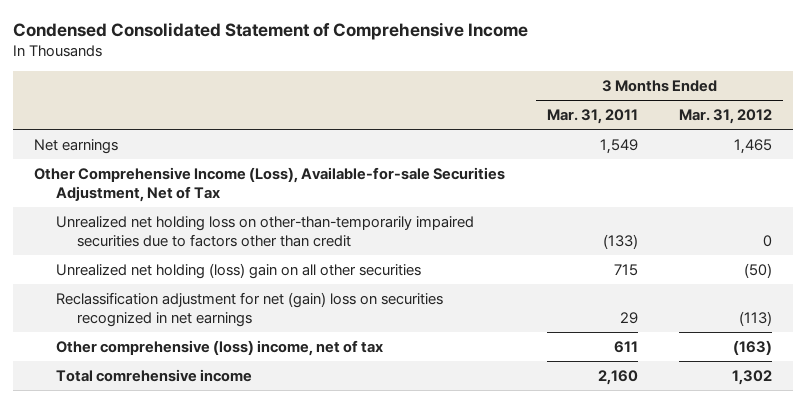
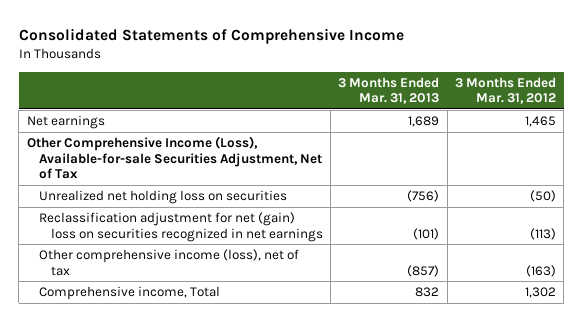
- Condensed Consolidated Statement of Comprehensive Income
+ Consolidated Statements of Comprehensive Income
- | 3 Months Ended Mar. 31, 2011 | 3 Months Ended Mar. 31, 2012
+ | 3 Months Ended Mar. 31, 2013 | 3 Months Ended Mar. 31, 2012
- Unrealized net holding loss on other-than-temporarily impaired securities due to factors other than credit | (133) | 0
- Unrealized net holding (loss) gain on all other securities | 715 | (50)
+ Unrealized net holding loss on securities | (756) | (50)
- Other comprehensive (loss) income, net of tax | 611 | (163)
- Total comrehensive income | 2,160 | 1,302
+ Other comprehensive income (loss), net of tax | (857) | (163)
+ Comprehensive income, Total | 832 | 1,302

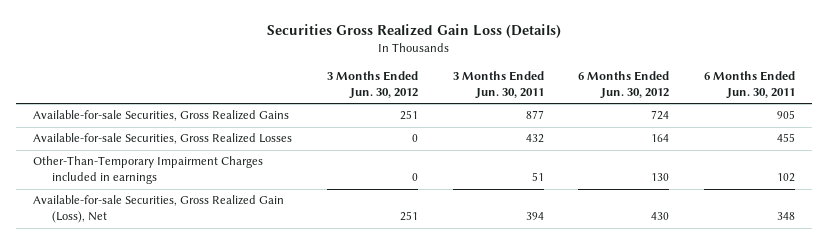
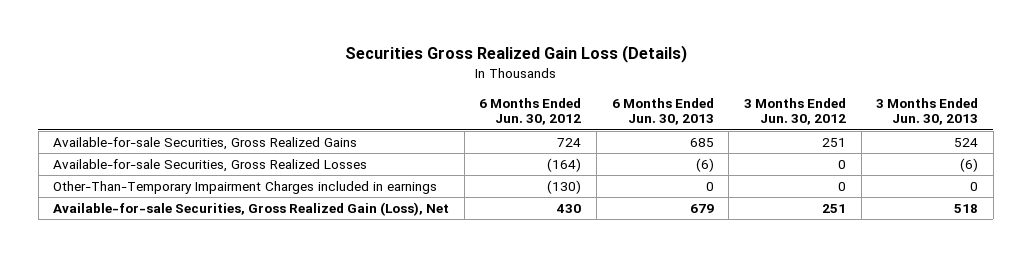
- | 3 Months Ended Jun. 30, 2012 | 3 Months Ended Jun. 30, 2011 | 6 Months Ended Jun. 30, 2012 | 6 Months Ended Jun. 30, 2011
+ | 6 Months Ended Jun. 30, 2012 | 6 Months Ended Jun. 30, 2013 | 3 Months Ended Jun. 30, 2012 | 3 Months Ended Jun. 30, 2013
- Available-for-sale Securities, Gross Realized Losses | 0 | 432 | 164 | 455
- Other-Than-Temporary Impairment Charges included in earnings | 0 | 51 | 130 | 102
+ Available-for-sale Securities, Gross Realized Losses | (164) | (6) | 0 | (6)
+ Other-Than-Temporary Impairment Charges included in earnings | (130) | 0 | 0 | 0

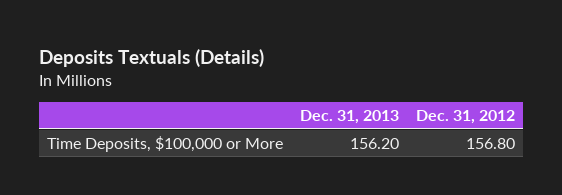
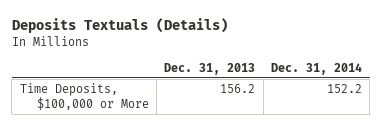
- | Dec. 31, 2013 | Dec. 31, 2012
+ | Dec. 31, 2013 | Dec. 31, 2014
- Time Deposits, $100,000 or More | 156.20 | 156.80
+ Time Deposits, $100,000 or More | 156.2 | 152.2

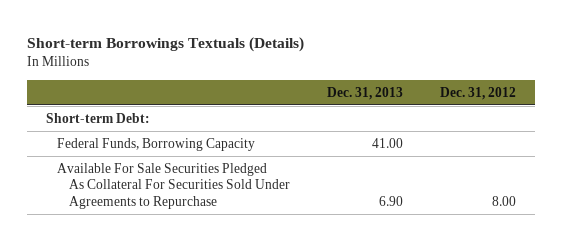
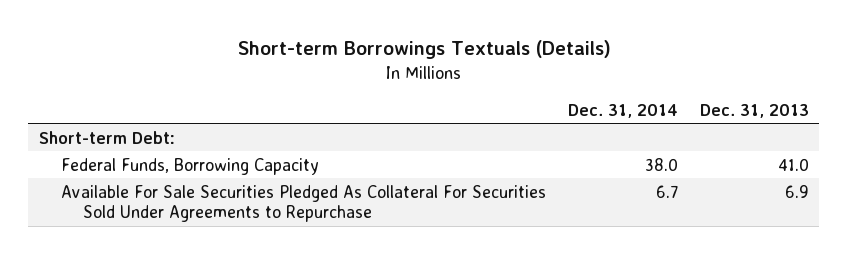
- | Dec. 31, 2013 | Dec. 31, 2012
+ | Dec. 31, 2014 | Dec. 31, 2013
- Federal Funds, Borrowing Capacity | 41.00 |
- Available For Sale Securities Pledged As Collateral For Securities Sold Under Agreements to Repurchase | 6.90 | 8.00
+ Federal Funds, Borrowing Capacity | 38.0 | 41.0
+ Available For Sale Securities Pledged As Collateral For Securities Sold Under Agreements to Repurchase | 6.7 | 6.9

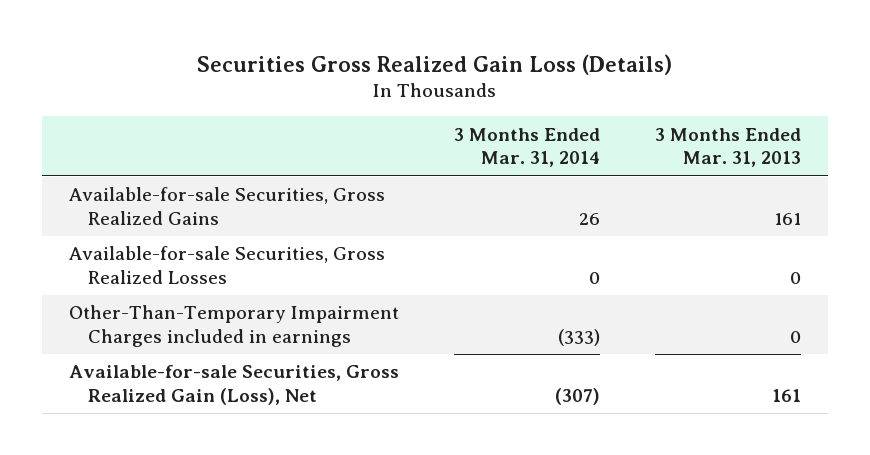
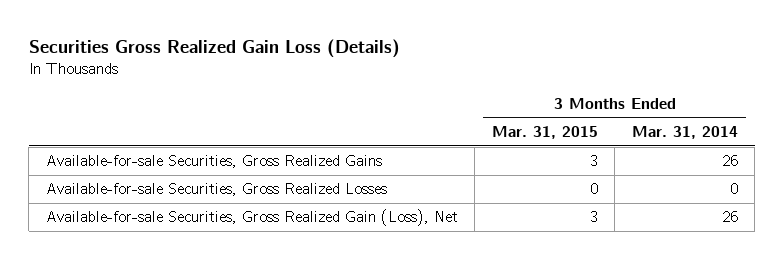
- | 3 Months Ended Mar. 31, 2014 | 3 Months Ended Mar. 31, 2013
+ | 3 Months Ended Mar. 31, 2015 | 3 Months Ended Mar. 31, 2014
- Other-Than-Temporary Impairment Charges included in earnings | (333) | 0
- Available-for-sale Securities, Gross Realized Gain (Loss), Net | (307) | 161
+ Available-for-sale Securities, Gross Realized Gain (Loss), Net | 3 | 26

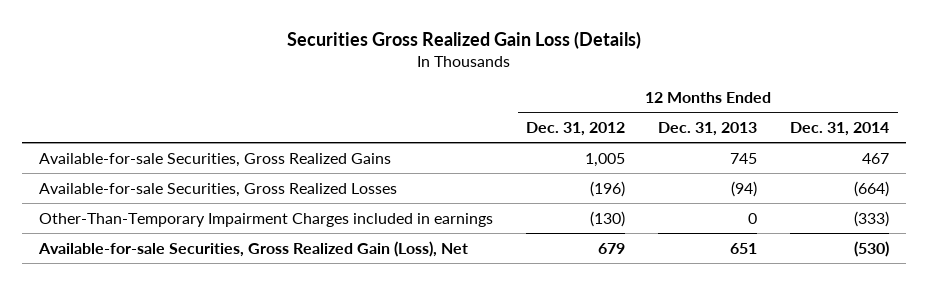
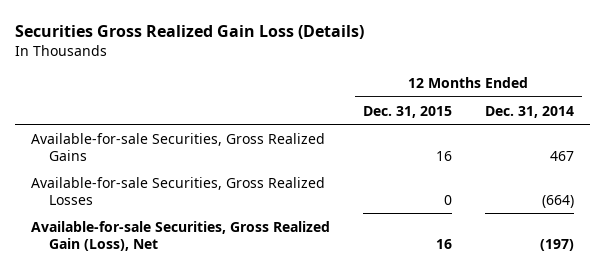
- | 12 Months Ended Dec. 31, 2012 | 12 Months Ended Dec. 31, 2013 | 12 Months Ended Dec. 31, 2014
+ | 12 Months Ended Dec. 31, 2015 | 12 Months Ended Dec. 31, 2014
- Other-Than-Temporary Impairment Charges included in earnings | (130) | 0 | (333)
- Available-for-sale Securities, Gross Realized Gain (Loss), Net | 679 | 651 | (530)
+ Available-for-sale Securities, Gross Realized Gain (Loss), Net | 16 | (197)

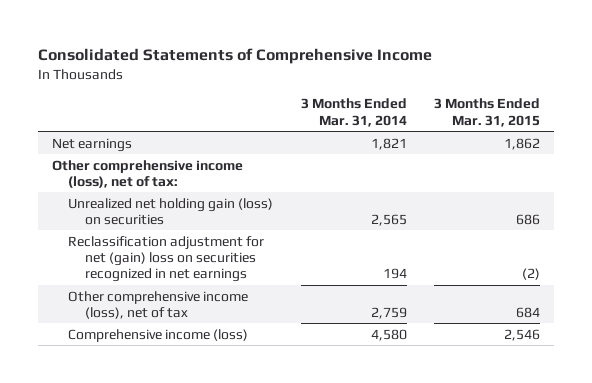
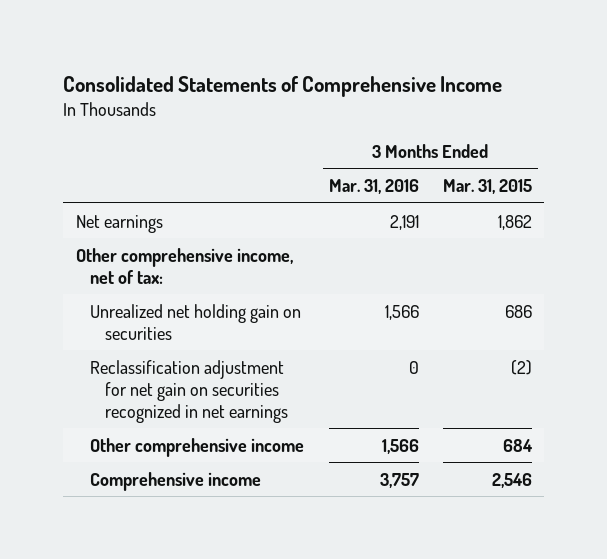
- | 3 Months Ended Mar. 31, 2014 | 3 Months Ended Mar. 31, 2015
+ | 3 Months Ended Mar. 31, 2016 | 3 Months Ended Mar. 31, 2015
- Other comprehensive income (loss), net of tax:
- Unrealized net holding gain (loss) on securities | 2,565 | 686
- Reclassification adjustment for net (gain) loss on securities recognized in net earnings | 194 | (2)
- Other comprehensive income (loss), net of tax | 2,759 | 684
- Comprehensive income (loss) | 4,580 | 2,546
+ Other comprehensive income, net of tax:
+ Unrealized net holding gain on securities | 1,566 | 686
+ Reclassification adjustment for net gain on securities recognized in net earnings | 0 | (2)
+ Other comprehensive income | 1,566 | 684
+ Comprehensive income | 3,757 | 2,546

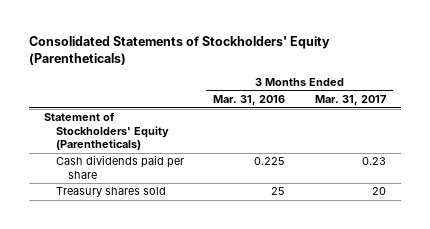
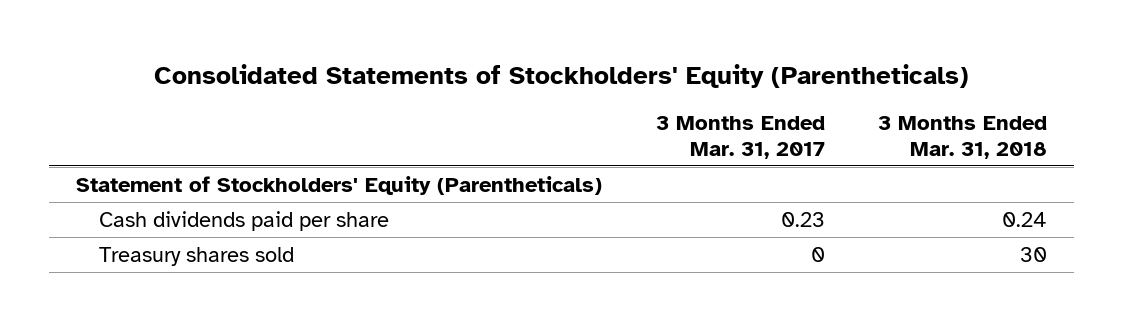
- | 3 Months Ended Mar. 31, 2016 | 3 Months Ended Mar. 31, 2017
+ | 3 Months Ended Mar. 31, 2017 | 3 Months Ended Mar. 31, 2018
- Treasury shares sold | 25 | 20
+ Treasury shares sold | 0 | 30

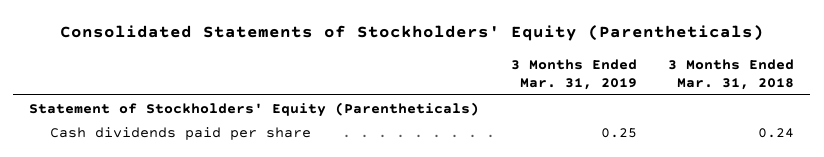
- | 3 Months Ended Mar. 31, 2017 | 3 Months Ended Mar. 31, 2018
+ | 3 Months Ended Mar. 31, 2019 | 3 Months Ended Mar. 31, 2018
- Treasury shares sold | 0 | 30

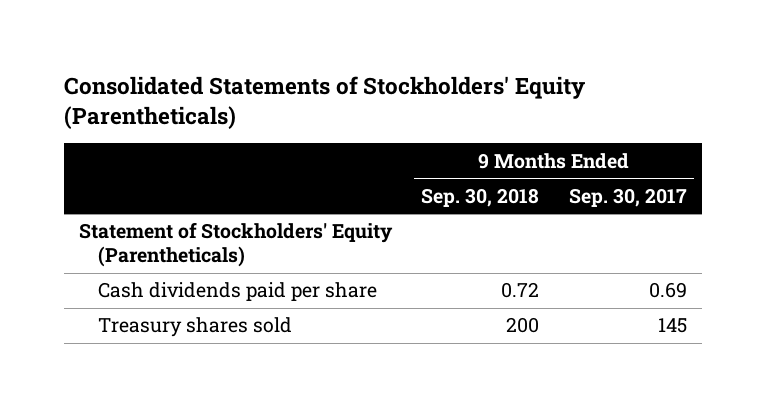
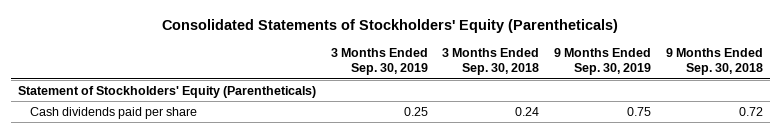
- | 9 Months Ended Sep. 30, 2018 | 9 Months Ended Sep. 30, 2017
+ | 3 Months Ended Sep. 30, 2019 | 3 Months Ended Sep. 30, 2018 | 9 Months Ended Sep. 30, 2019 | 9 Months Ended Sep. 30, 2018
- Treasury shares sold | 200 | 145

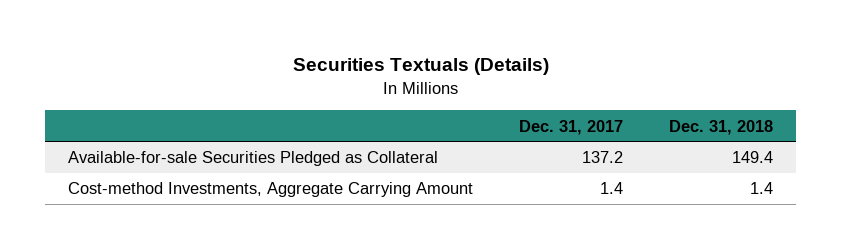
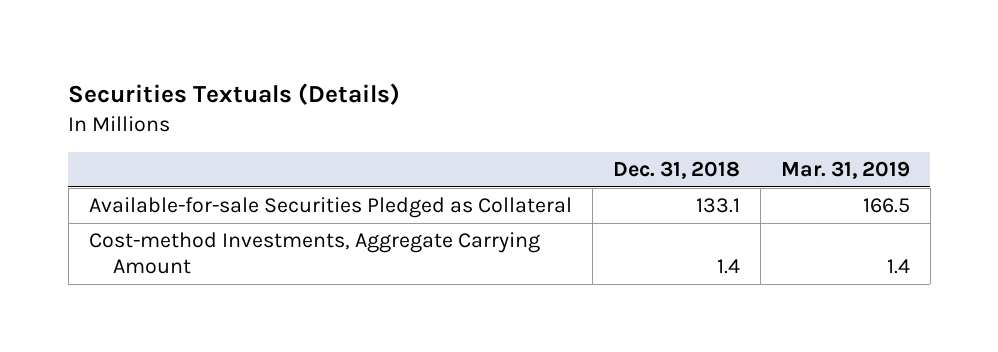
- | Dec. 31, 2017 | Dec. 31, 2018
+ | Dec. 31, 2018 | Mar. 31, 2019
- Available-for-sale Securities Pledged as Collateral | 137.2 | 149.4
+ Available-for-sale Securities Pledged as Collateral | 133.1 | 166.5

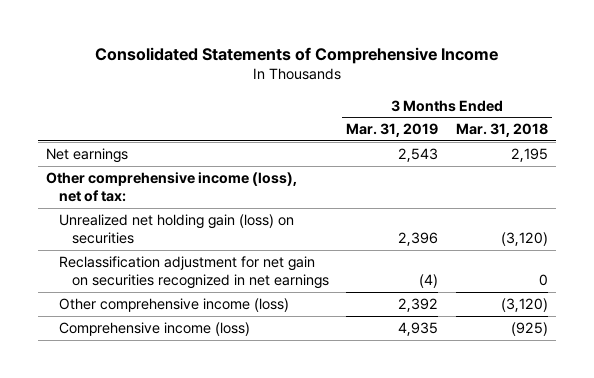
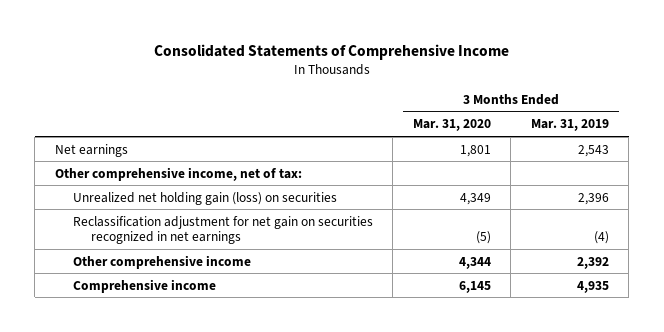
- | 3 Months Ended Mar. 31, 2019 | 3 Months Ended Mar. 31, 2018
+ | 3 Months Ended Mar. 31, 2020 | 3 Months Ended Mar. 31, 2019
- Other comprehensive income (loss), net of tax:
+ Other comprehensive income, net of tax:
- Other comprehensive income (loss) | 2,392 | (3,120)
- Comprehensive income (loss) | 4,935 | (925)
+ Other comprehensive income | 4,344 | 2,392
+ Comprehensive income | 6,145 | 4,935

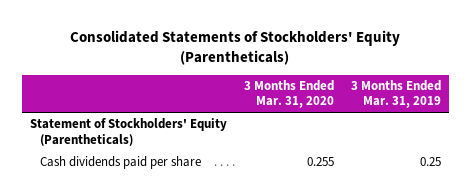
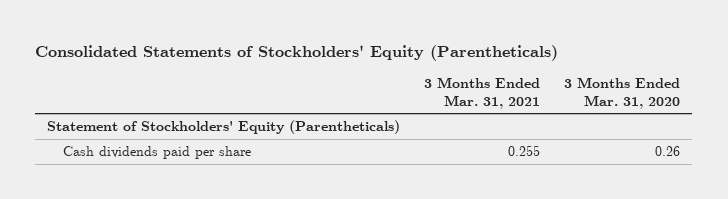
- | 3 Months Ended Mar. 31, 2020 | 3 Months Ended Mar. 31, 2019
+ | 3 Months Ended Mar. 31, 2021 | 3 Months Ended Mar. 31, 2020
- Cash dividends paid per share | 0.255 | 0.25
+ Cash dividends paid per share | 0.255 | 0.26

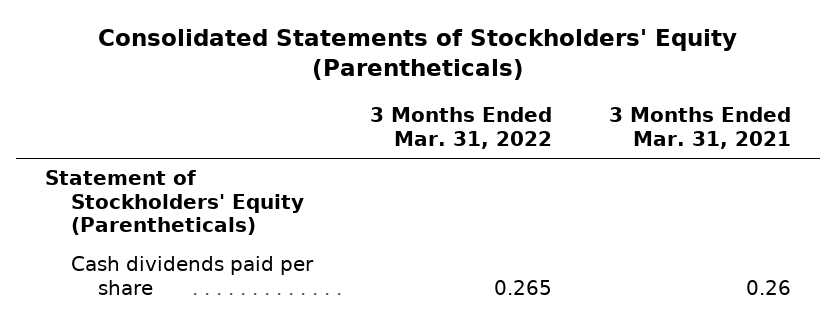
- | 3 Months Ended Mar. 31, 2021 | 3 Months Ended Mar. 31, 2020
+ | 3 Months Ended Mar. 31, 2022 | 3 Months Ended Mar. 31, 2021
- Cash dividends paid per share | 0.255 | 0.26
+ Cash dividends paid per share | 0.265 | 0.26

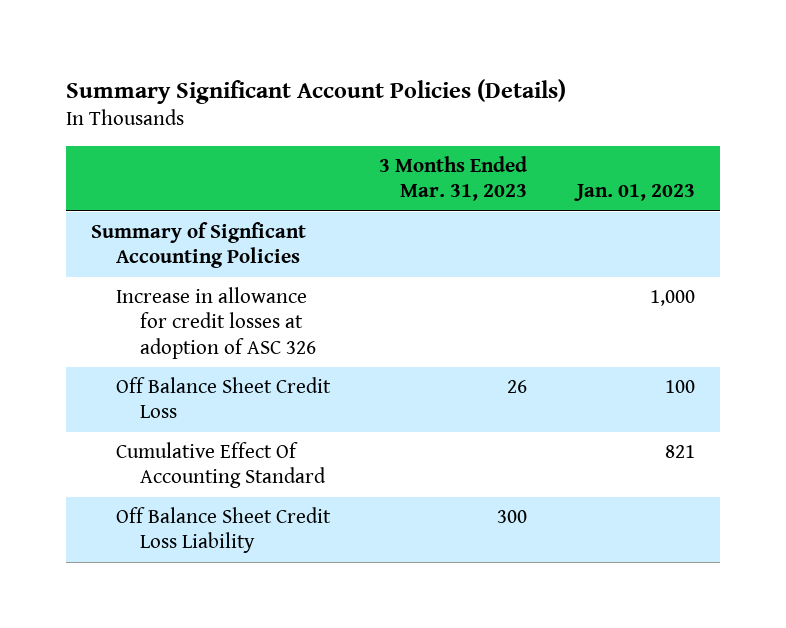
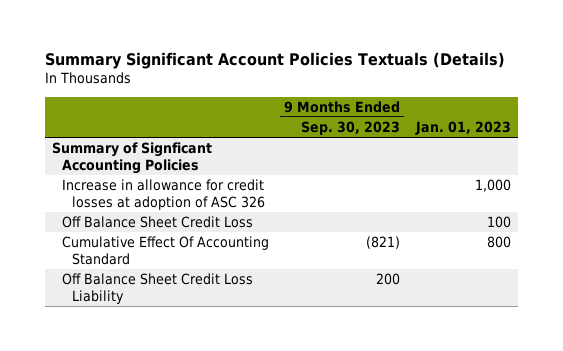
- Summary Significant Account Policies (Details)
+ Summary Significant Account Policies Textuals (Details)
- | 3 Months Ended Mar. 31, 2023 | Jan. 01, 2023
+ | 9 Months Ended Sep. 30, 2023 | Jan. 01, 2023
- Cumulative Effect Of Accounting Standard | | 821
+ Cumulative Effect Of Accounting Standard | (821) | 800

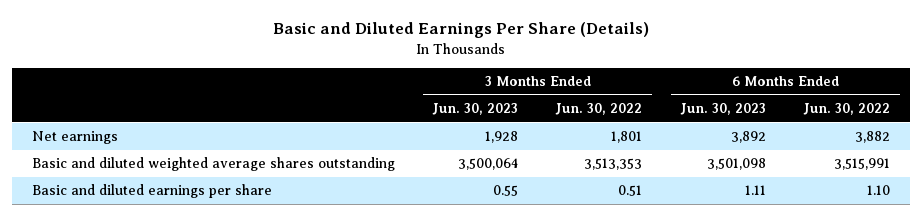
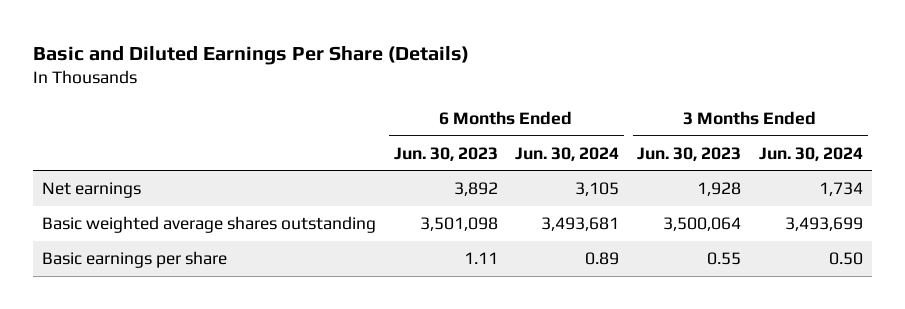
- | 3 Months Ended Jun. 30, 2023 | 3 Months Ended Jun. 30, 2022 | 6 Months Ended Jun. 30, 2023 | 6 Months Ended Jun. 30, 2022
+ | 6 Months Ended Jun. 30, 2023 | 6 Months Ended Jun. 30, 2024 | 3 Months Ended Jun. 30, 2023 | 3 Months Ended Jun. 30, 2024
- Basic and diluted weighted average shares outstanding | 3,500,064 | 3,513,353 | 3,501,098 | 3,515,991
- Basic and diluted earnings per share | 0.55 | 0.51 | 1.11 | 1.10
+ Basic weighted average shares outstanding | 3,501,098 | 3,493,681 | 3,500,064 | 3,493,699
+ Basic earnings per share | 1.11 | 0.89 | 0.55 | 0.50

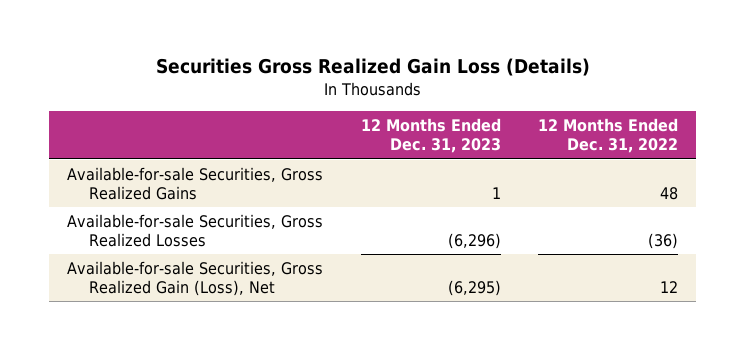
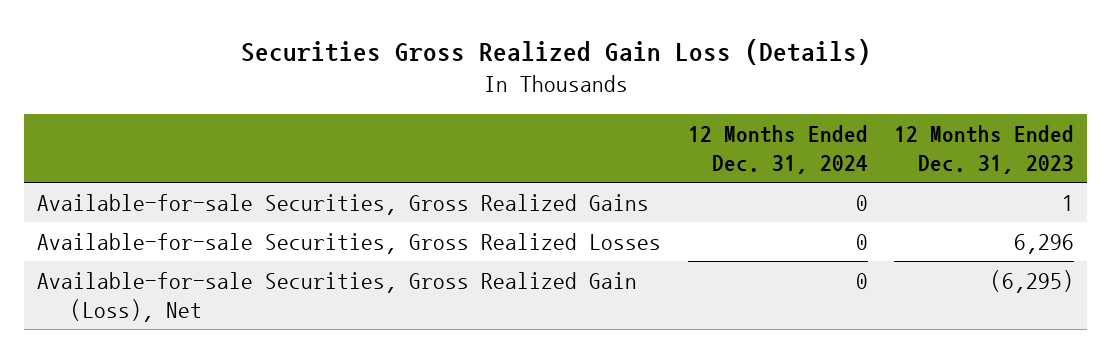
- | 12 Months Ended Dec. 31, 2023 | 12 Months Ended Dec. 31, 2022
+ | 12 Months Ended Dec. 31, 2024 | 12 Months Ended Dec. 31, 2023
- Available-for-sale Securities, Gross Realized Losses | (6,296) | (36)
+ Available-for-sale Securities, Gross Realized Losses | 0 | 6,296

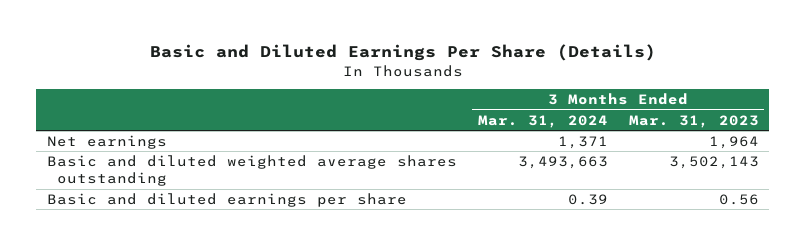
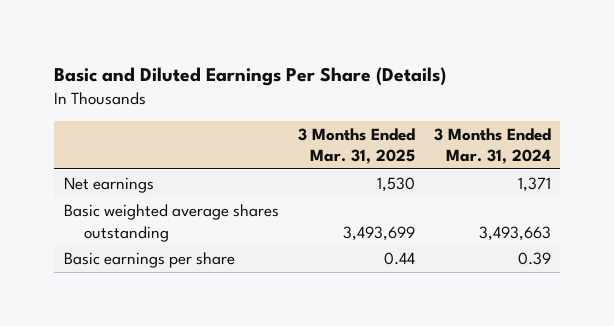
- | 3 Months Ended Mar. 31, 2024 | 3 Months Ended Mar. 31, 2023
+ | 3 Months Ended Mar. 31, 2025 | 3 Months Ended Mar. 31, 2024
- Basic and diluted weighted average shares outstanding | 3,493,663 | 3,502,143
- Basic and diluted earnings per share | 0.39 | 0.56
+ Basic weighted average shares outstanding | 3,493,699 | 3,493,663
+ Basic earnings per share | 0.44 | 0.39

